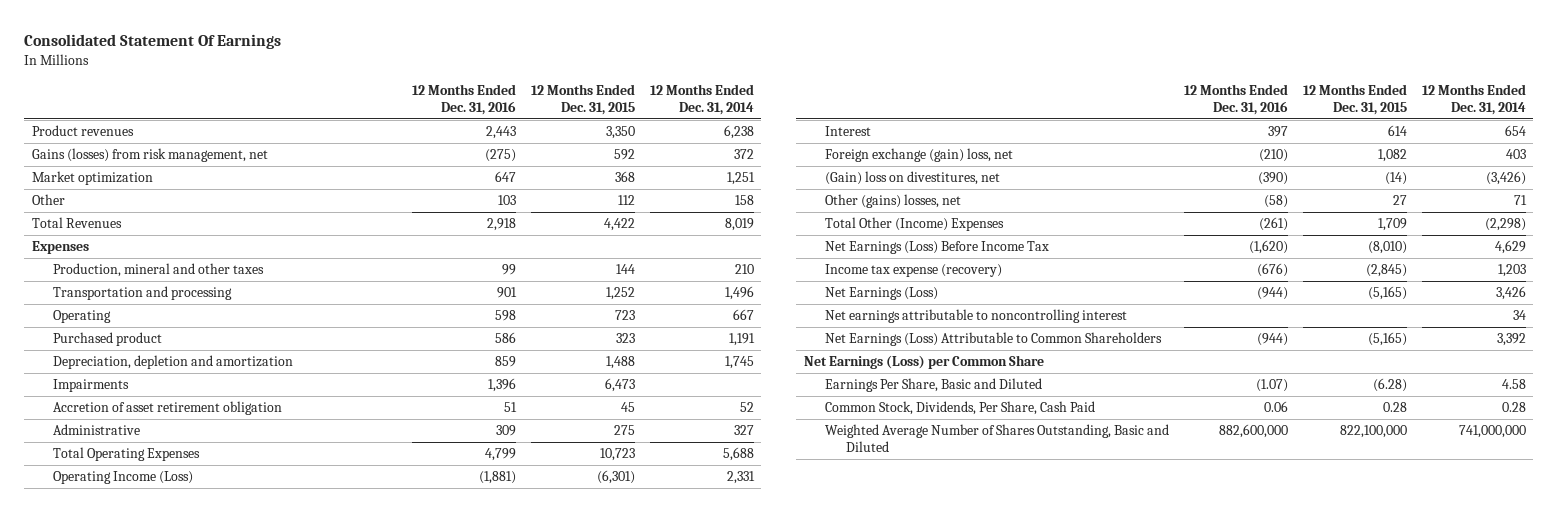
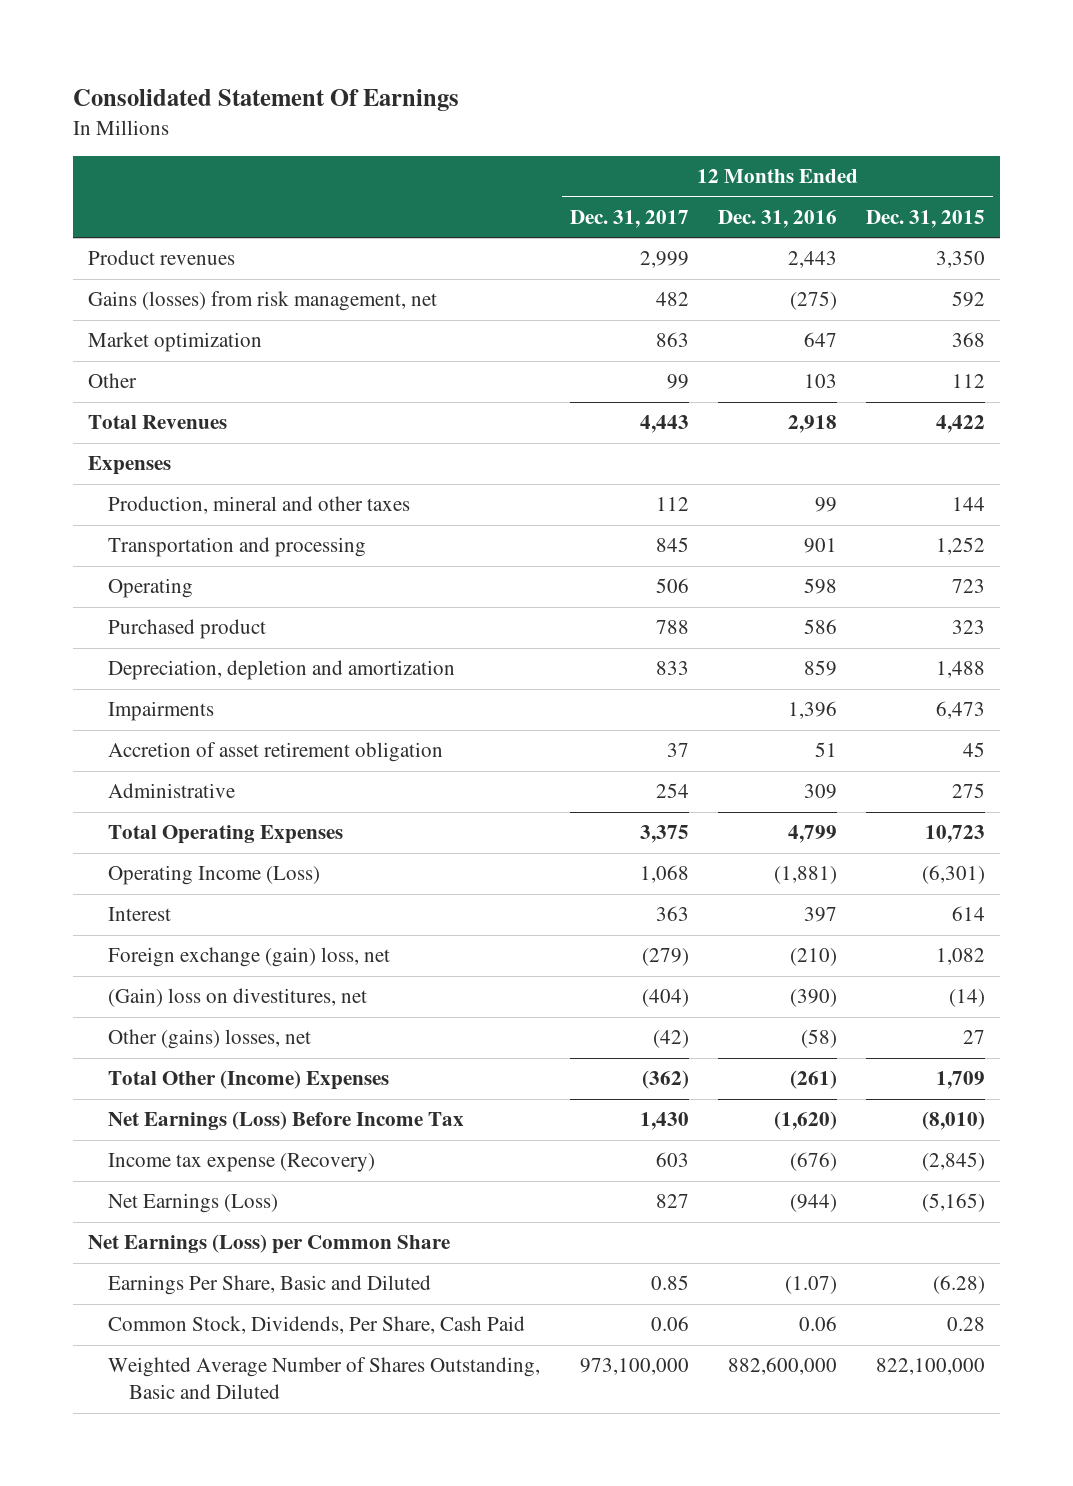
- | 12 Months Ended Dec. 31, 2016 | 12 Months Ended Dec. 31, 2015 | 12 Months Ended Dec. 31, 2014
+ | 12 Months Ended Dec. 31, 2017 | 12 Months Ended Dec. 31, 2016 | 12 Months Ended Dec. 31, 2015
- Income tax expense (recovery) | (676) | (2,845) | 1,203
+ Income tax expense (Recovery) | 603 | (676) | (2,845)
- Net earnings attributable to noncontrolling interest | | | 34
- Net Earnings (Loss) Attributable to Common Shareholders | (944) | (5,165) | 3,392

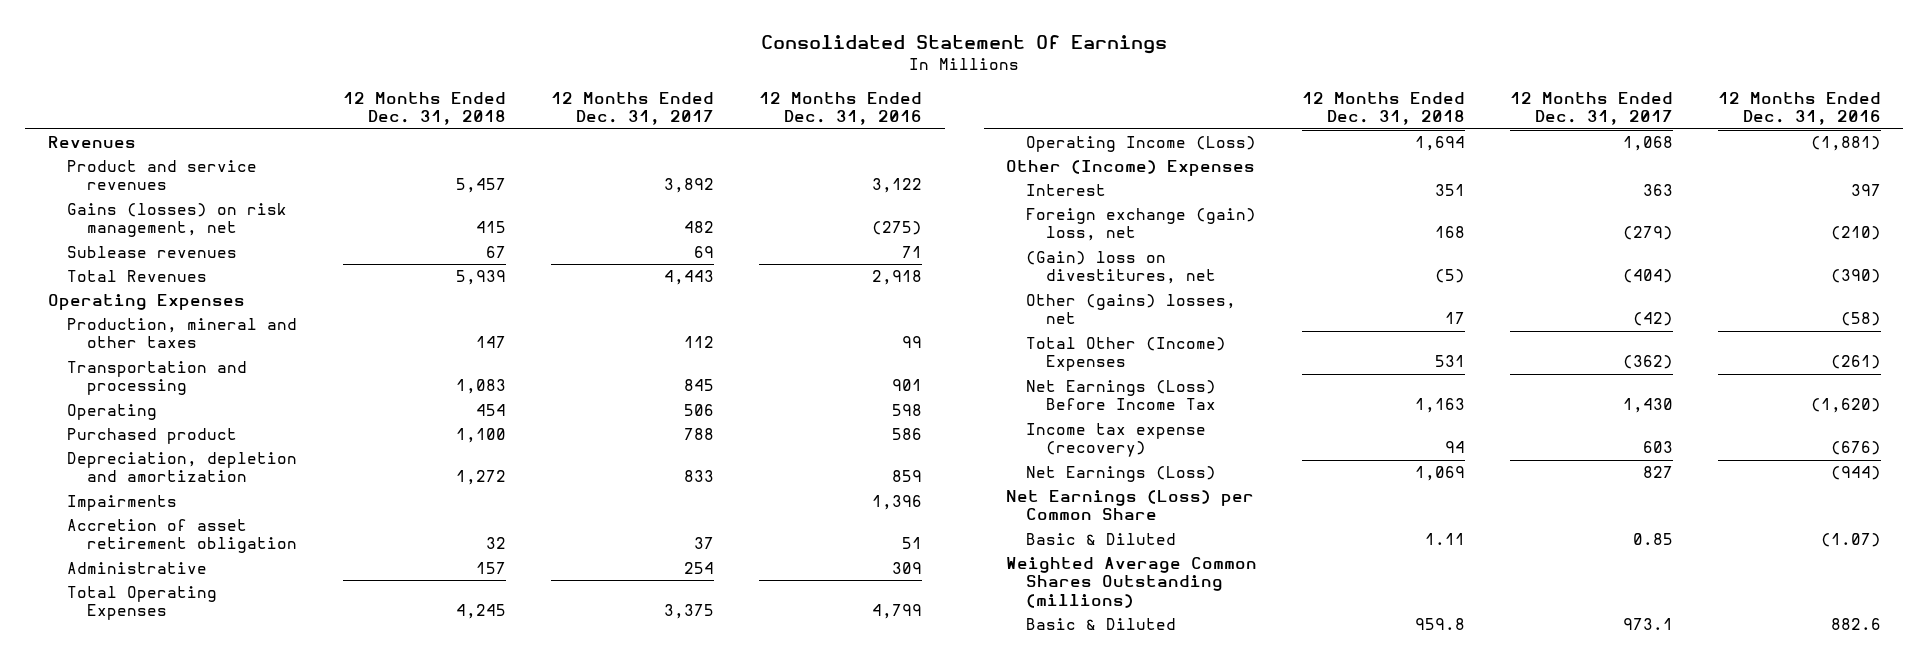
- | 12 Months Ended Dec. 31, 2017 | 12 Months Ended Dec. 31, 2016 | 12 Months Ended Dec. 31, 2015
+ | 12 Months Ended Dec. 31, 2018 | 12 Months Ended Dec. 31, 2017 | 12 Months Ended Dec. 31, 2016
- Product revenues | 2,999 | 2,443 | 3,350
- Gains (losses) from risk management, net | 482 | (275) | 592
- Market optimization | 863 | 647 | 368
- Other | 99 | 103 | 112
+ Revenues
+ Product and service revenues | 5,457 | 3,892 | 3,122
+ Gains (losses) on risk management, net | 415 | 482 | (275)
+ Sublease revenues | 67 | 69 | 71
- Expenses
+ Operating Expenses
+ Other (Income) Expenses
- Income tax expense (Recovery) | 603 | (676) | (2,845)
+ Income tax expense (recovery) | 94 | 603 | (676)
- Earnings Per Share, Basic and Diluted | 0.85 | (1.07) | (6.28)
- Common Stock, Dividends, Per Share, Cash Paid | 0.06 | 0.06 | 0.28
- Weighted Average Number of Shares Outstanding, Basic and Diluted | 973,100,000 | 882,600,000 | 822,100,000
+ Basic & Diluted | 1.11 | 0.85 | (1.07)
+ Weighted Average Common Shares Outstanding (millions)
+ Basic & Diluted | 959.8 | 973.1 | 882.6

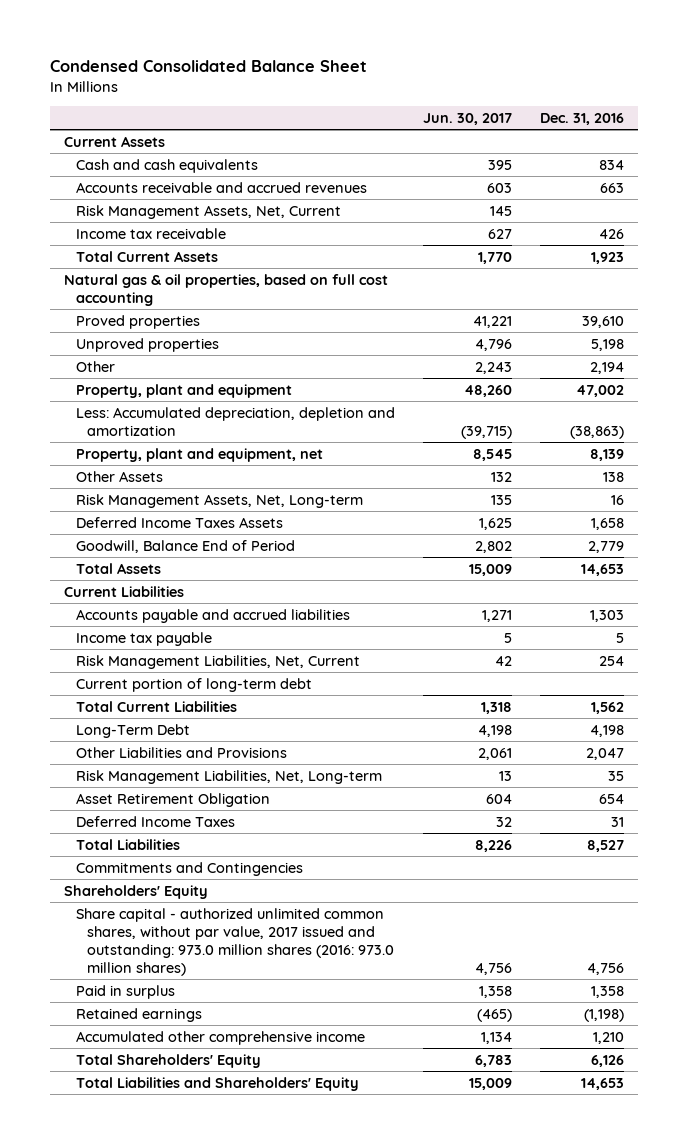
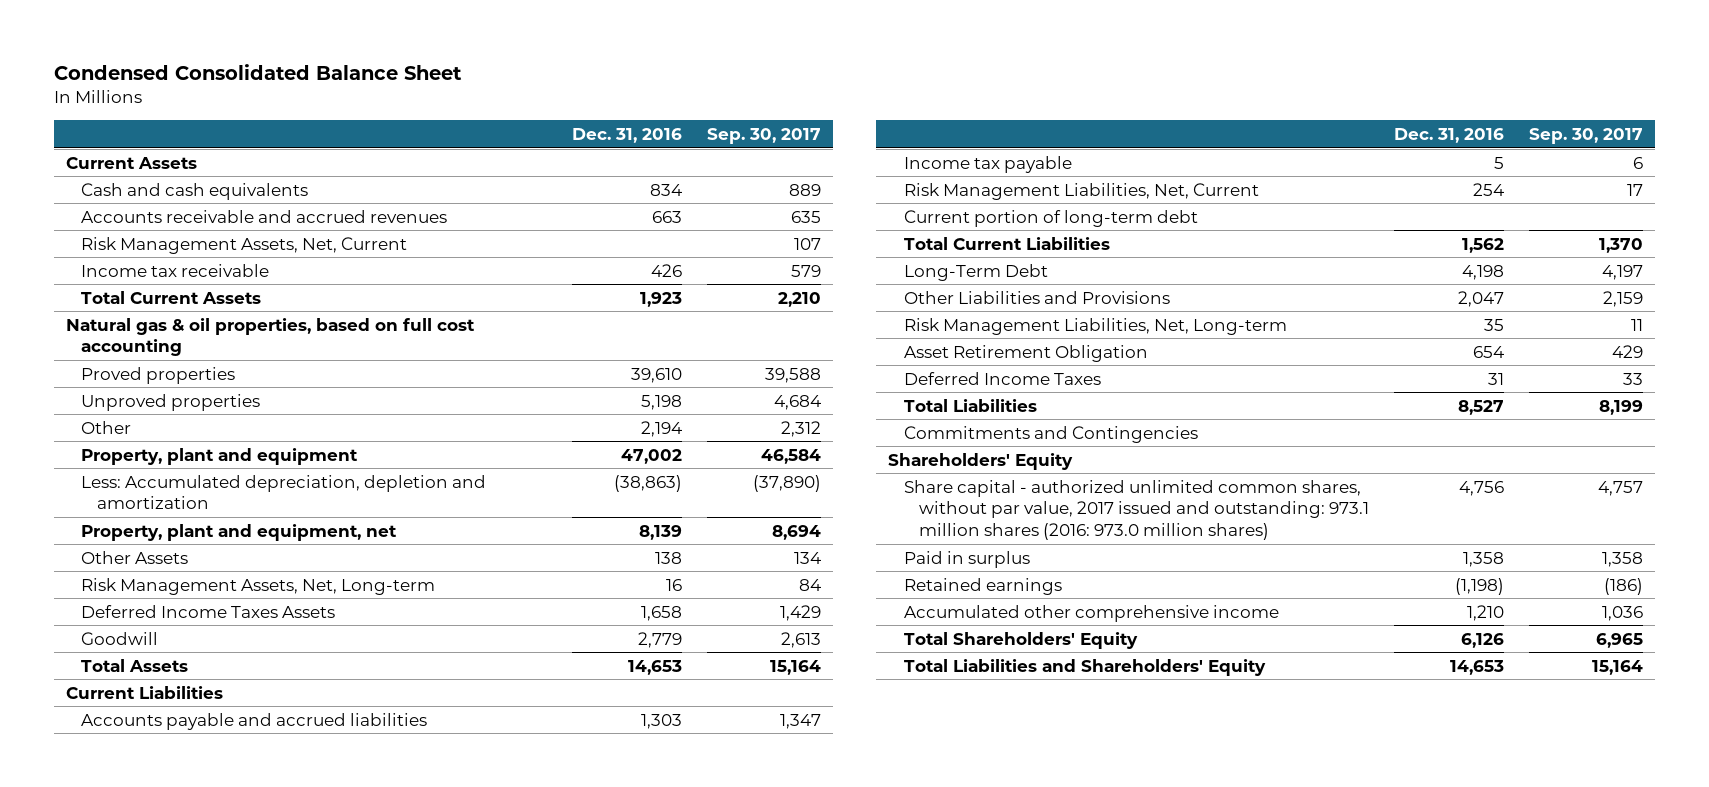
- | Jun. 30, 2017 | Dec. 31, 2016
+ | Dec. 31, 2016 | Sep. 30, 2017
- Goodwill, Balance End of Period | 2,802 | 2,779
+ Goodwill | 2,779 | 2,613
- Share capital - authorized unlimited common shares, without par value, 2017 issued and outstanding: 973.0 million shares (2016: 973.0 million shares) | 4,756 | 4,756
+ Share capital - authorized unlimited common shares, without par value, 2017 issued and outstanding: 973.1 million shares (2016: 973.0 million shares) | 4,756 | 4,757

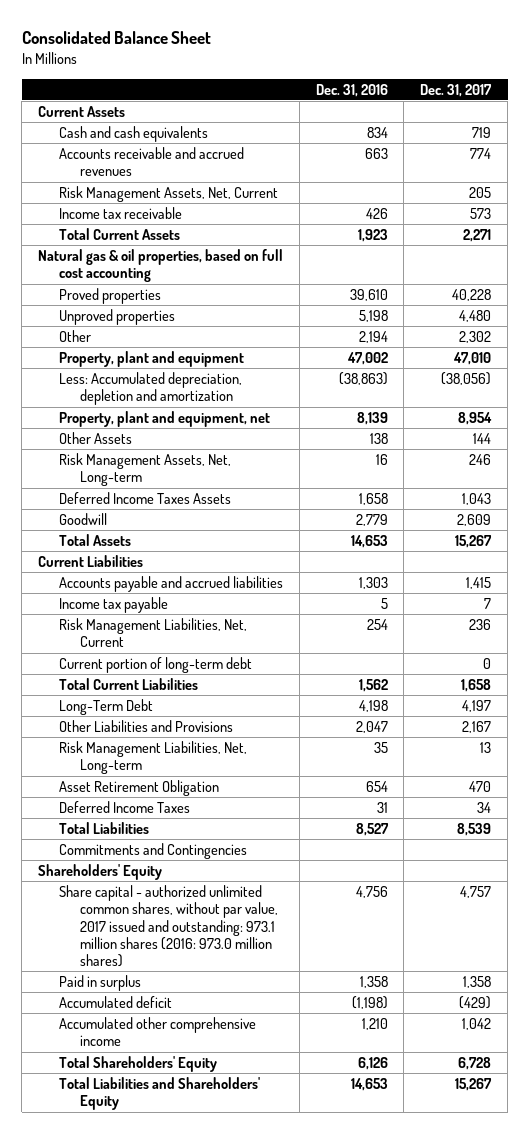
- Condensed Consolidated Balance Sheet
+ Consolidated Balance Sheet
- | Dec. 31, 2016 | Sep. 30, 2017
+ | Dec. 31, 2016 | Dec. 31, 2017
- Retained earnings | (1,198) | (186)
+ Accumulated deficit | (1,198) | (429)

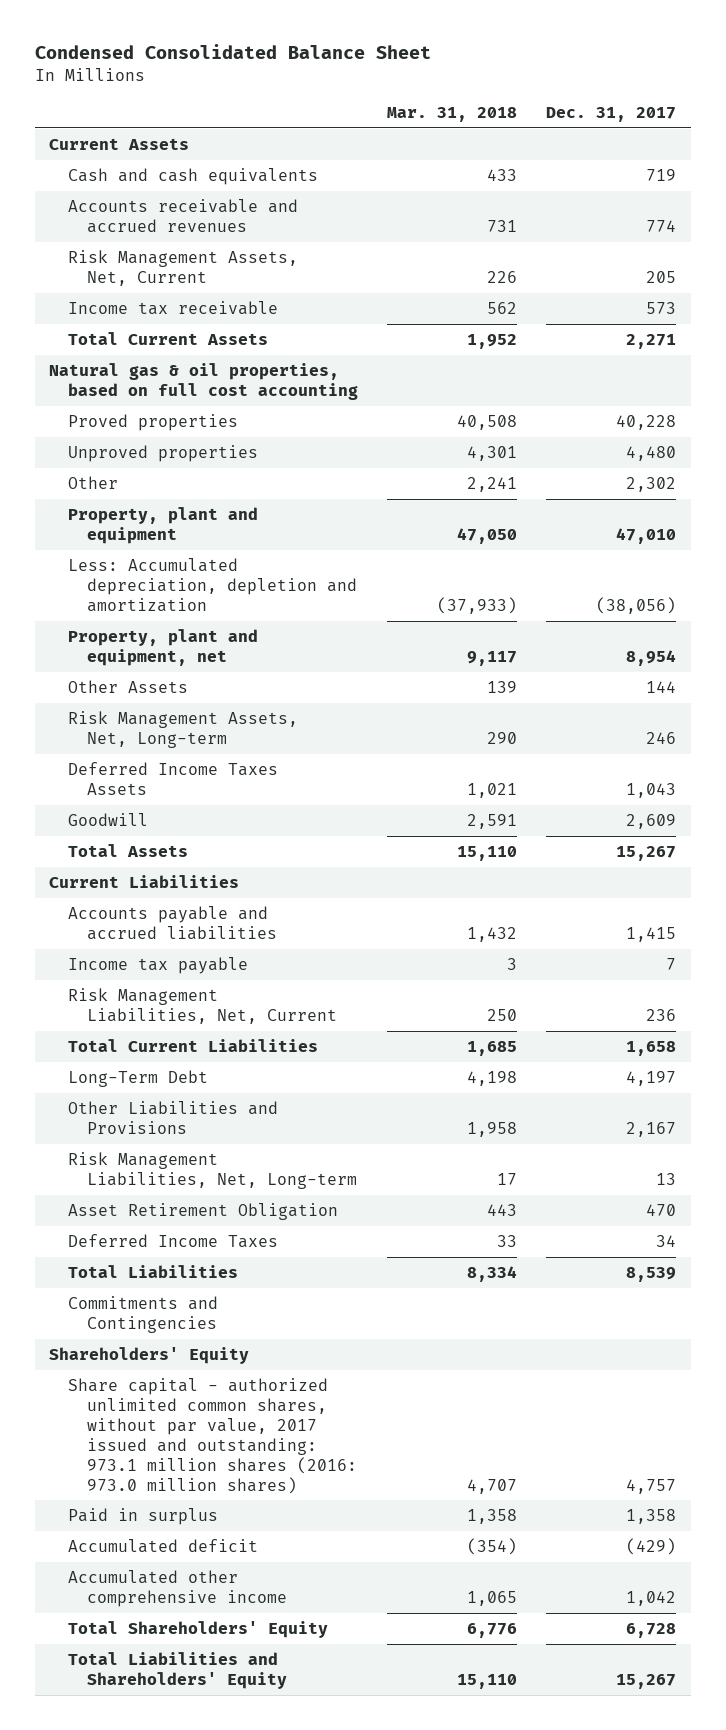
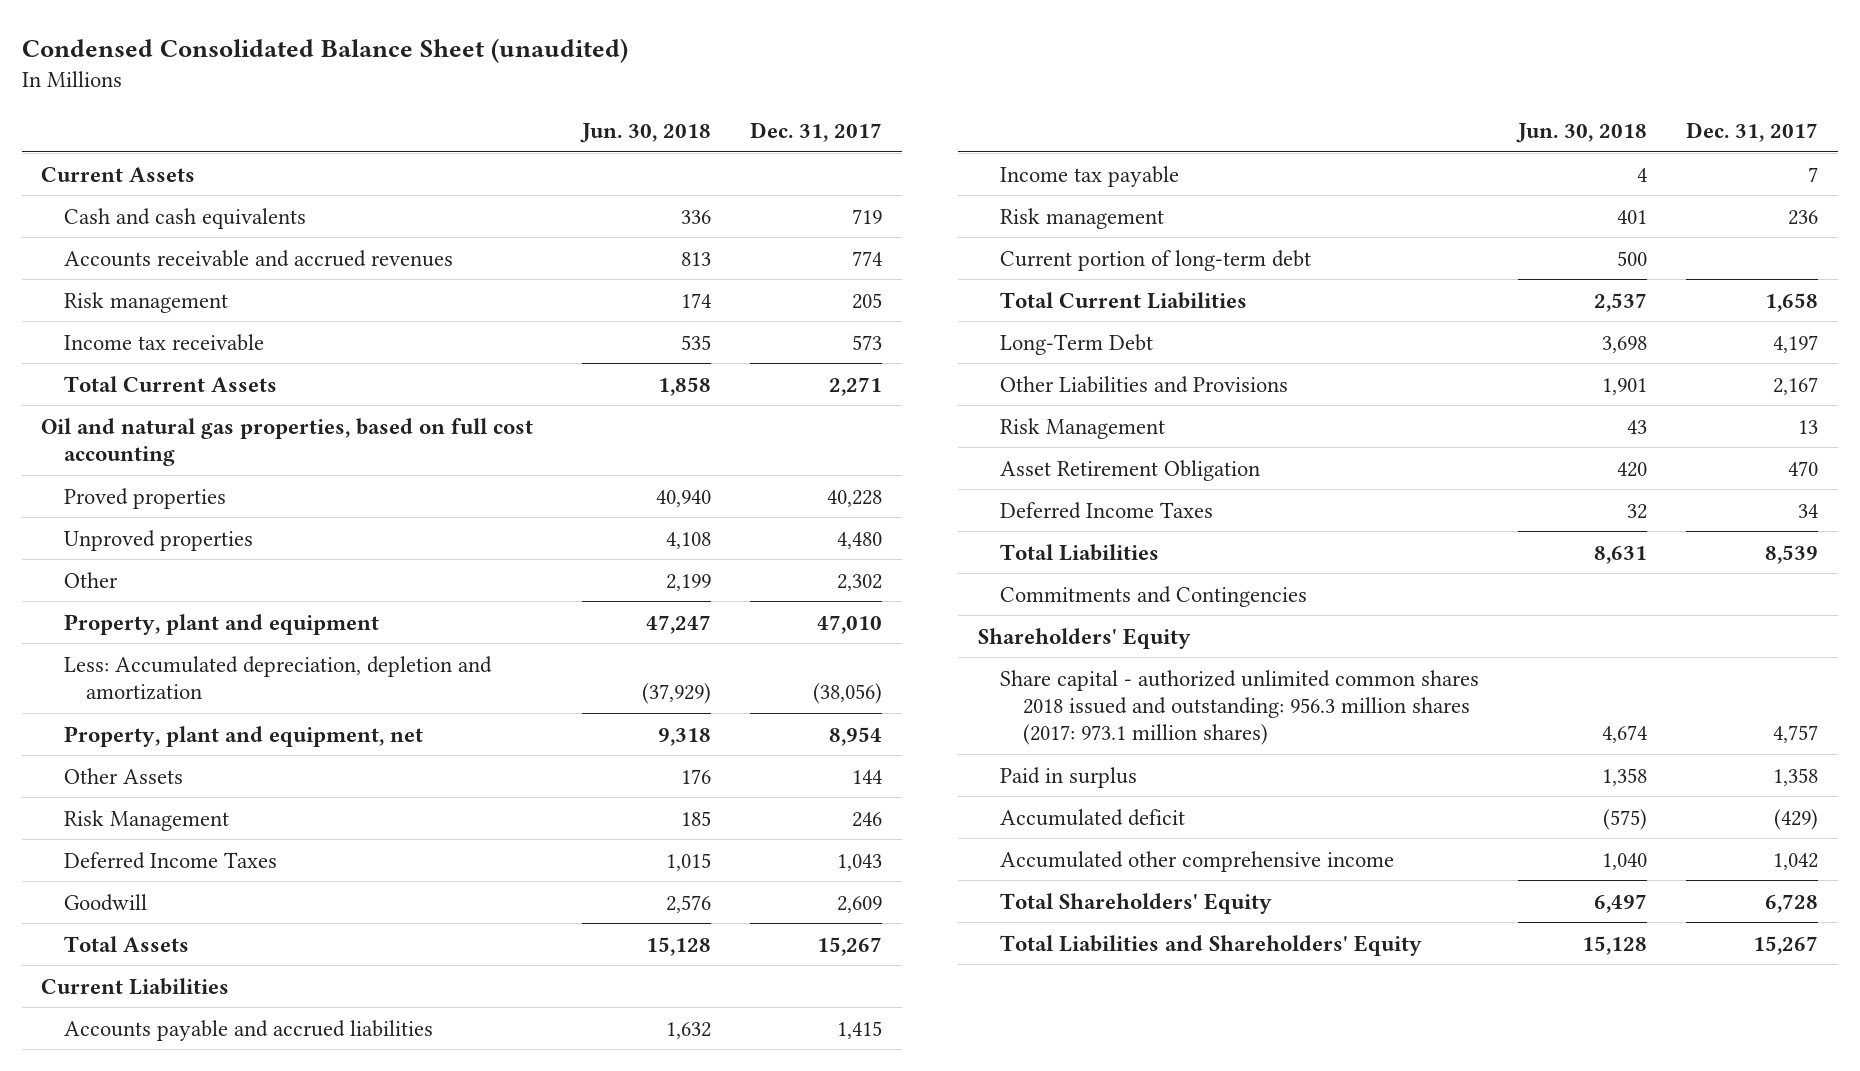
- Condensed Consolidated Balance Sheet
+ Condensed Consolidated Balance Sheet (unaudited)
- | Mar. 31, 2018 | Dec. 31, 2017
+ | Jun. 30, 2018 | Dec. 31, 2017
- Risk Management Assets, Net, Current | 226 | 205
+ Risk management | 174 | 205
- Natural gas & oil properties, based on full cost accounting
+ Oil and natural gas properties, based on full cost accounting
- Risk Management Assets, Net, Long-term | 290 | 246
- Deferred Income Taxes Assets | 1,021 | 1,043
+ Risk Management | 185 | 246
+ Deferred Income Taxes | 1,015 | 1,043
- Risk Management Liabilities, Net, Current | 250 | 236
+ Risk management | 401 | 236
+ Current portion of long-term debt | 500 |
- Risk Management Liabilities, Net, Long-term | 17 | 13
+ Risk Management | 43 | 13
- Share capital - authorized unlimited common shares, without par value, 2017 issued and outstanding: 973.1 million shares (2016: 973.0 million shares) | 4,707 | 4,757
+ Share capital - authorized unlimited common shares 2018 issued and outstanding: 956.3 million shares (2017: 973.1 million shares) | 4,674 | 4,757

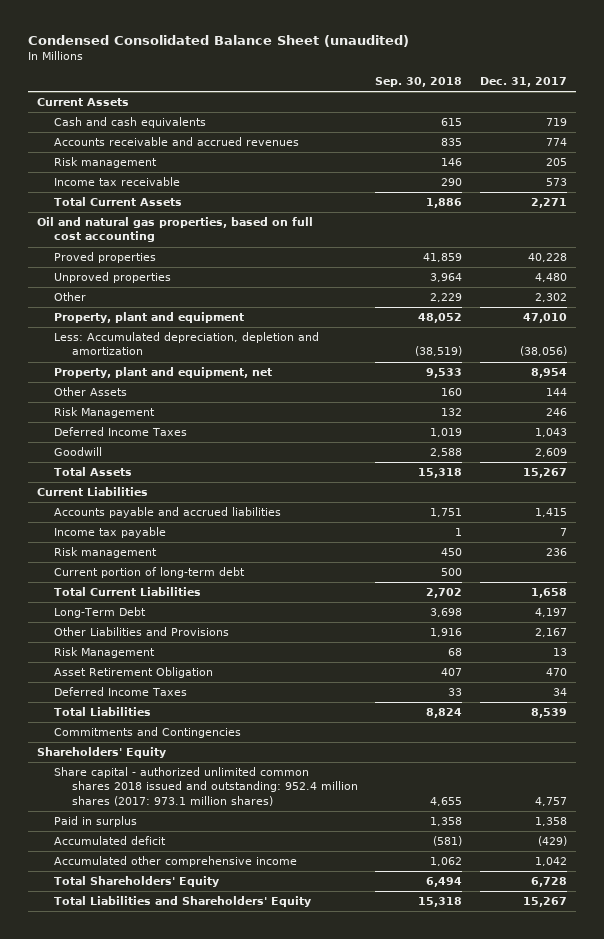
- | Jun. 30, 2018 | Dec. 31, 2017
+ | Sep. 30, 2018 | Dec. 31, 2017
- Share capital - authorized unlimited common shares 2018 issued and outstanding: 956.3 million shares (2017: 973.1 million shares) | 4,674 | 4,757
+ Share capital - authorized unlimited common shares 2018 issued and outstanding: 952.4 million shares (2017: 973.1 million shares) | 4,655 | 4,757

